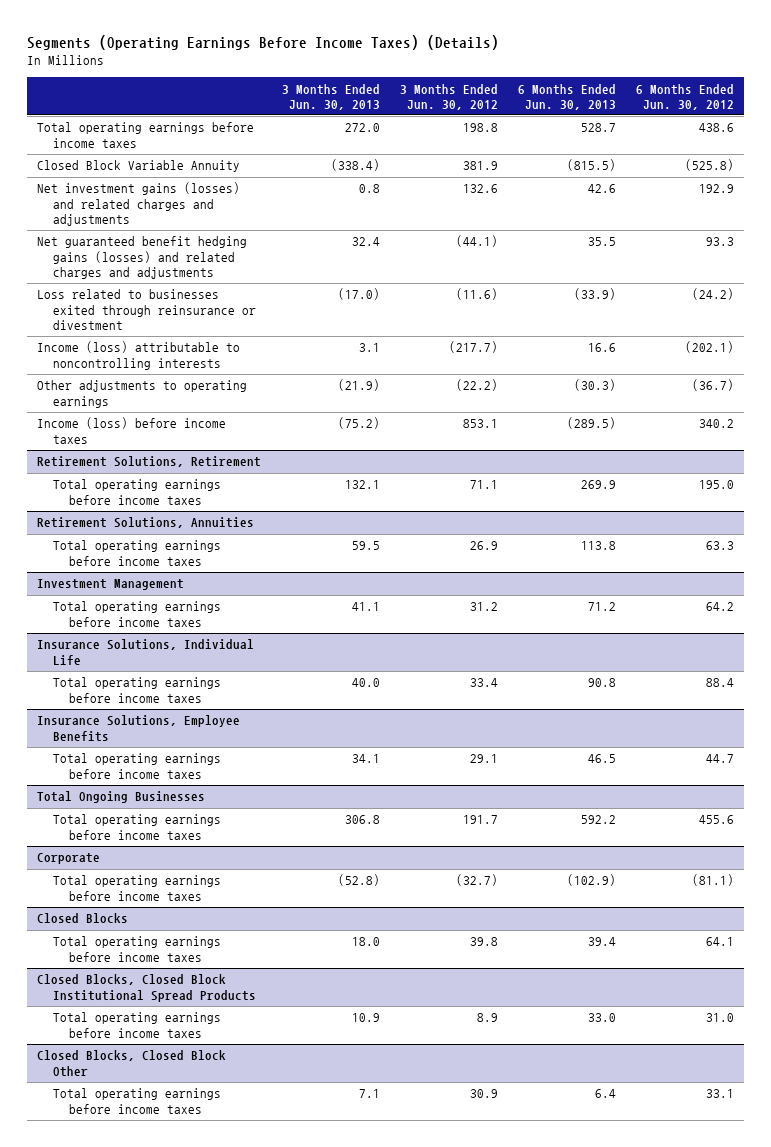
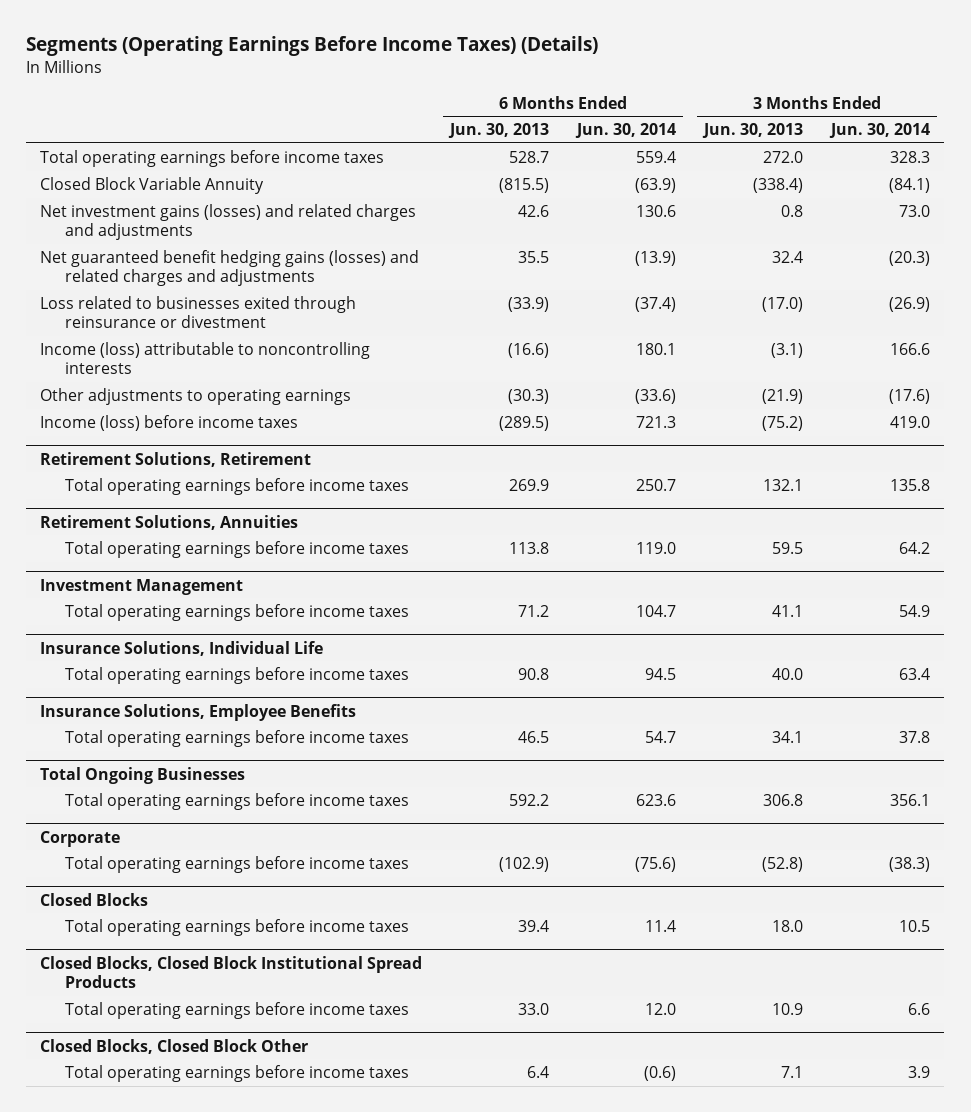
- | 3 Months Ended Jun. 30, 2013 | 3 Months Ended Jun. 30, 2012 | 6 Months Ended Jun. 30, 2013 | 6 Months Ended Jun. 30, 2012
+ | 6 Months Ended Jun. 30, 2013 | 6 Months Ended Jun. 30, 2014 | 3 Months Ended Jun. 30, 2013 | 3 Months Ended Jun. 30, 2014
- Income (loss) attributable to noncontrolling interests | 3.1 | (217.7) | 16.6 | (202.1)
+ Income (loss) attributable to noncontrolling interests | (16.6) | 180.1 | (3.1) | 166.6

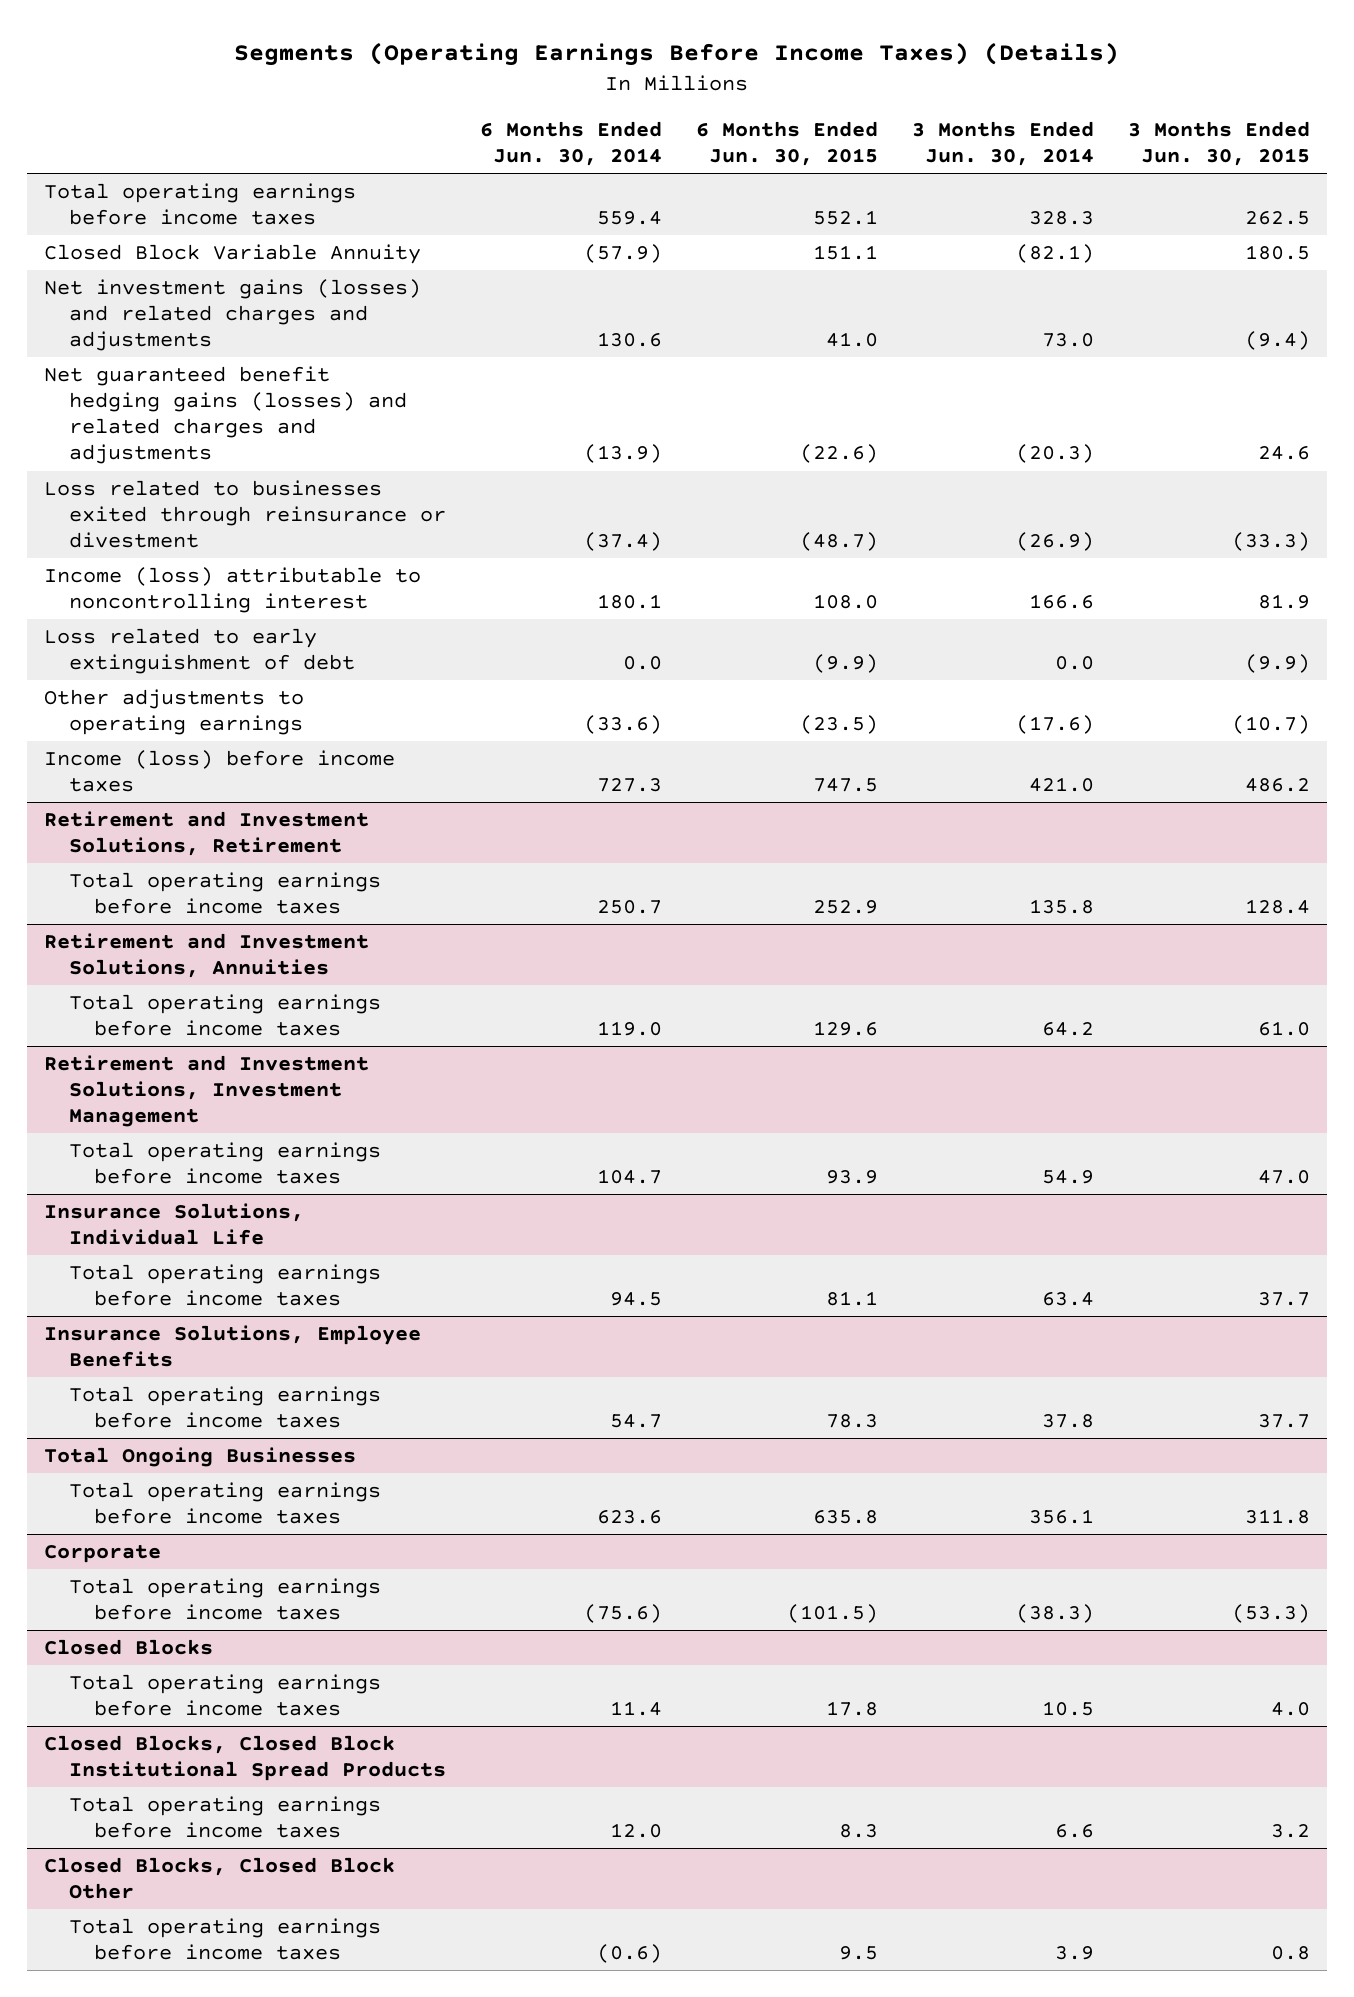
- | 6 Months Ended Jun. 30, 2013 | 6 Months Ended Jun. 30, 2014 | 3 Months Ended Jun. 30, 2013 | 3 Months Ended Jun. 30, 2014
+ | 6 Months Ended Jun. 30, 2014 | 6 Months Ended Jun. 30, 2015 | 3 Months Ended Jun. 30, 2014 | 3 Months Ended Jun. 30, 2015
- Closed Block Variable Annuity | (815.5) | (63.9) | (338.4) | (84.1)
+ Closed Block Variable Annuity | (57.9) | 151.1 | (82.1) | 180.5
- Income (loss) attributable to noncontrolling interests | (16.6) | 180.1 | (3.1) | 166.6
+ Income (loss) attributable to noncontrolling interest | 180.1 | 108.0 | 166.6 | 81.9
+ Loss related to early extinguishment of debt | 0.0 | (9.9) | 0.0 | (9.9)
- Income (loss) before income taxes | (289.5) | 721.3 | (75.2) | 419.0
- Retirement Solutions, Retirement
+ Income (loss) before income taxes | 727.3 | 747.5 | 421.0 | 486.2
+ Retirement and Investment Solutions, Retirement
- Retirement Solutions, Annuities
+ Retirement and Investment Solutions, Annuities
- Investment Management
+ Retirement and Investment Solutions, Investment Management

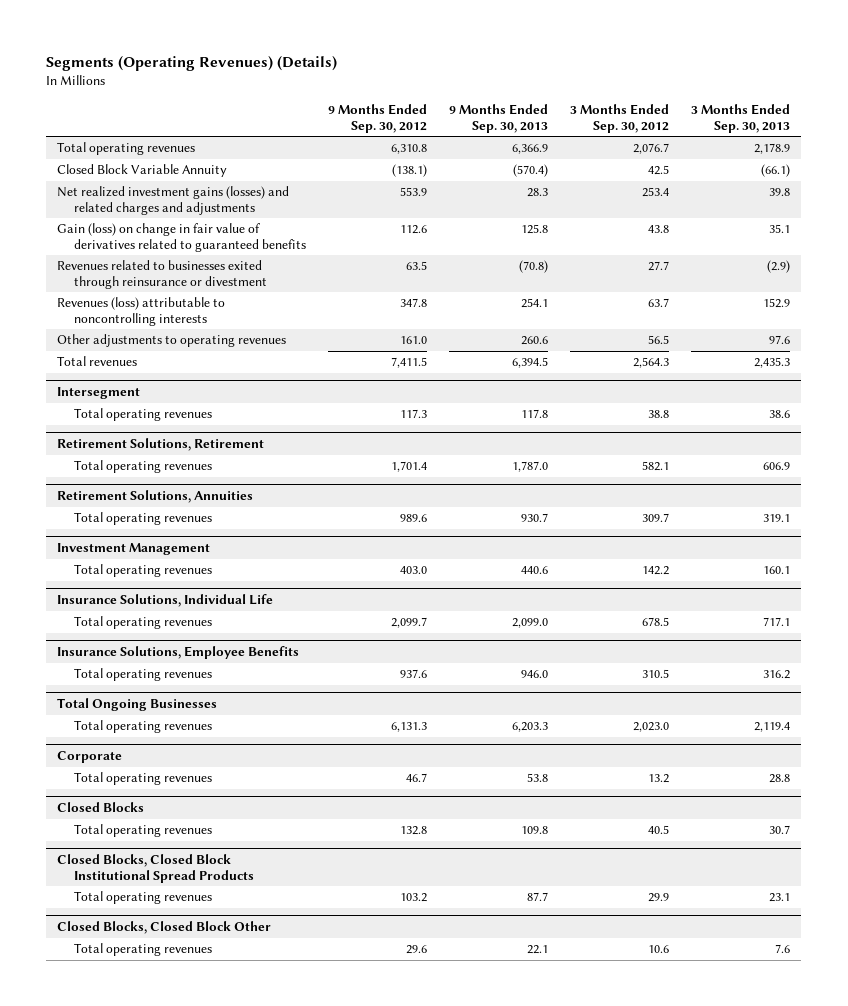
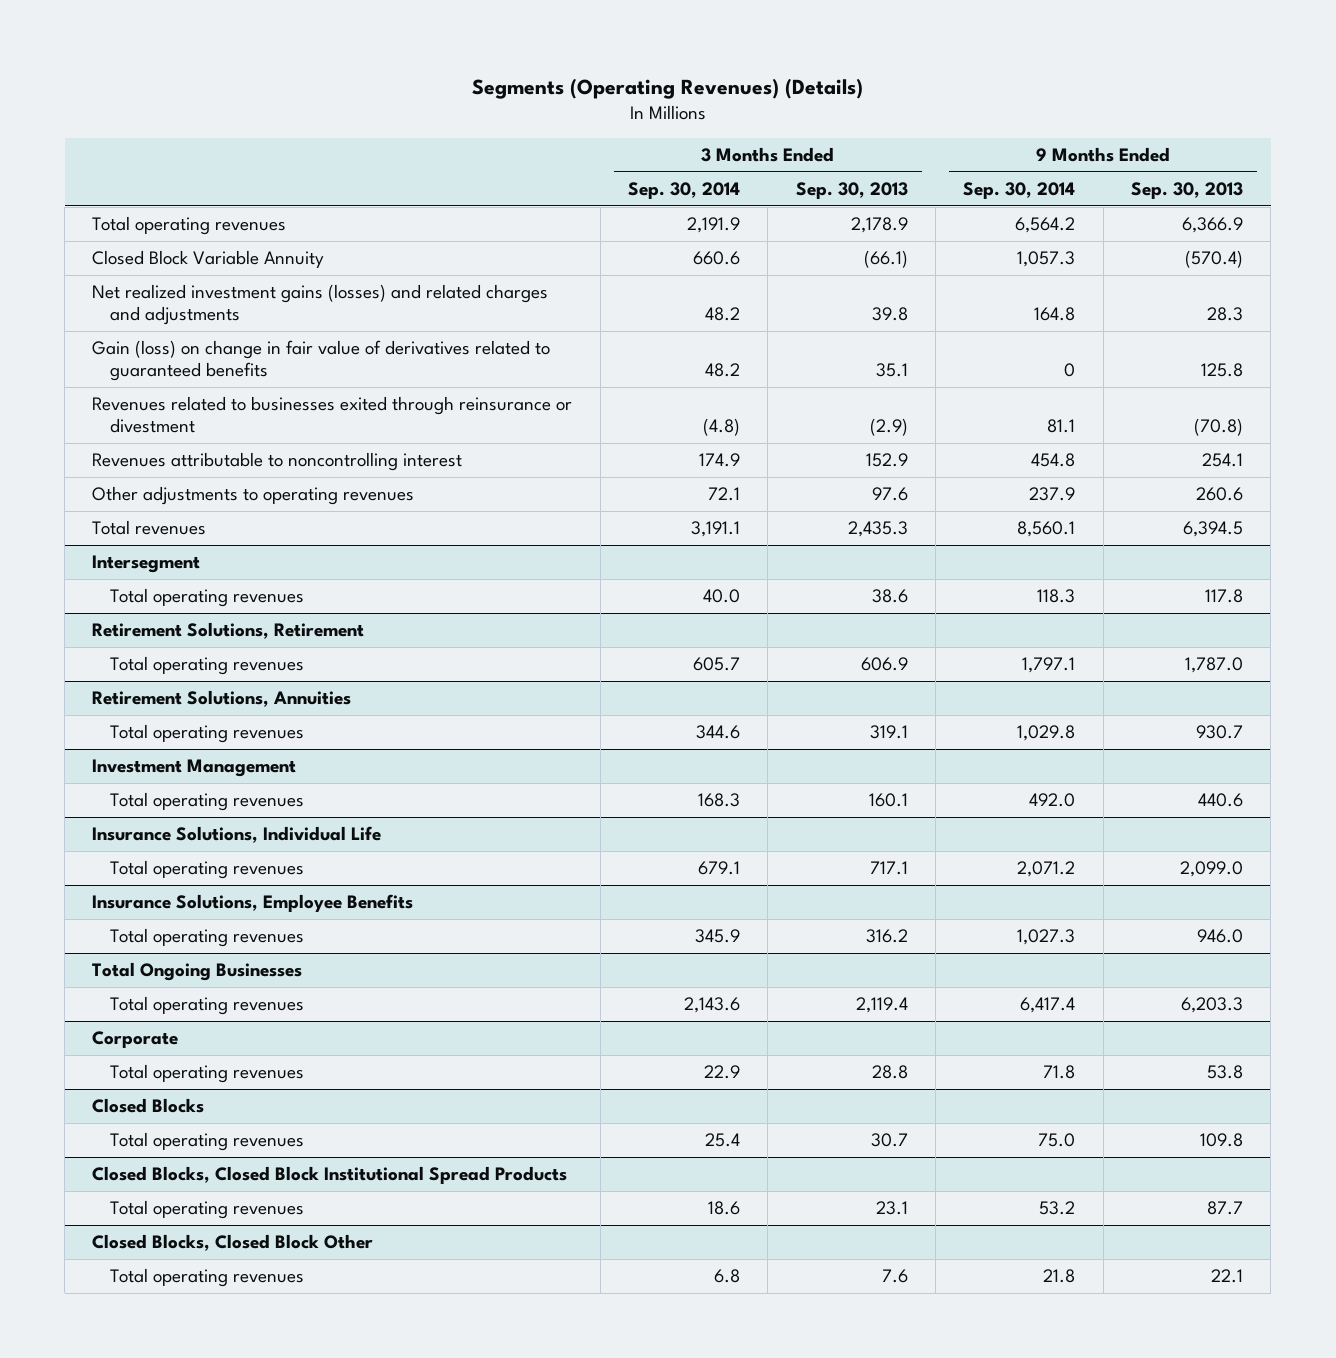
- | 9 Months Ended Sep. 30, 2012 | 9 Months Ended Sep. 30, 2013 | 3 Months Ended Sep. 30, 2012 | 3 Months Ended Sep. 30, 2013
+ | 3 Months Ended Sep. 30, 2014 | 3 Months Ended Sep. 30, 2013 | 9 Months Ended Sep. 30, 2014 | 9 Months Ended Sep. 30, 2013
- Revenues (loss) attributable to noncontrolling interests | 347.8 | 254.1 | 63.7 | 152.9
+ Revenues attributable to noncontrolling interest | 174.9 | 152.9 | 454.8 | 254.1

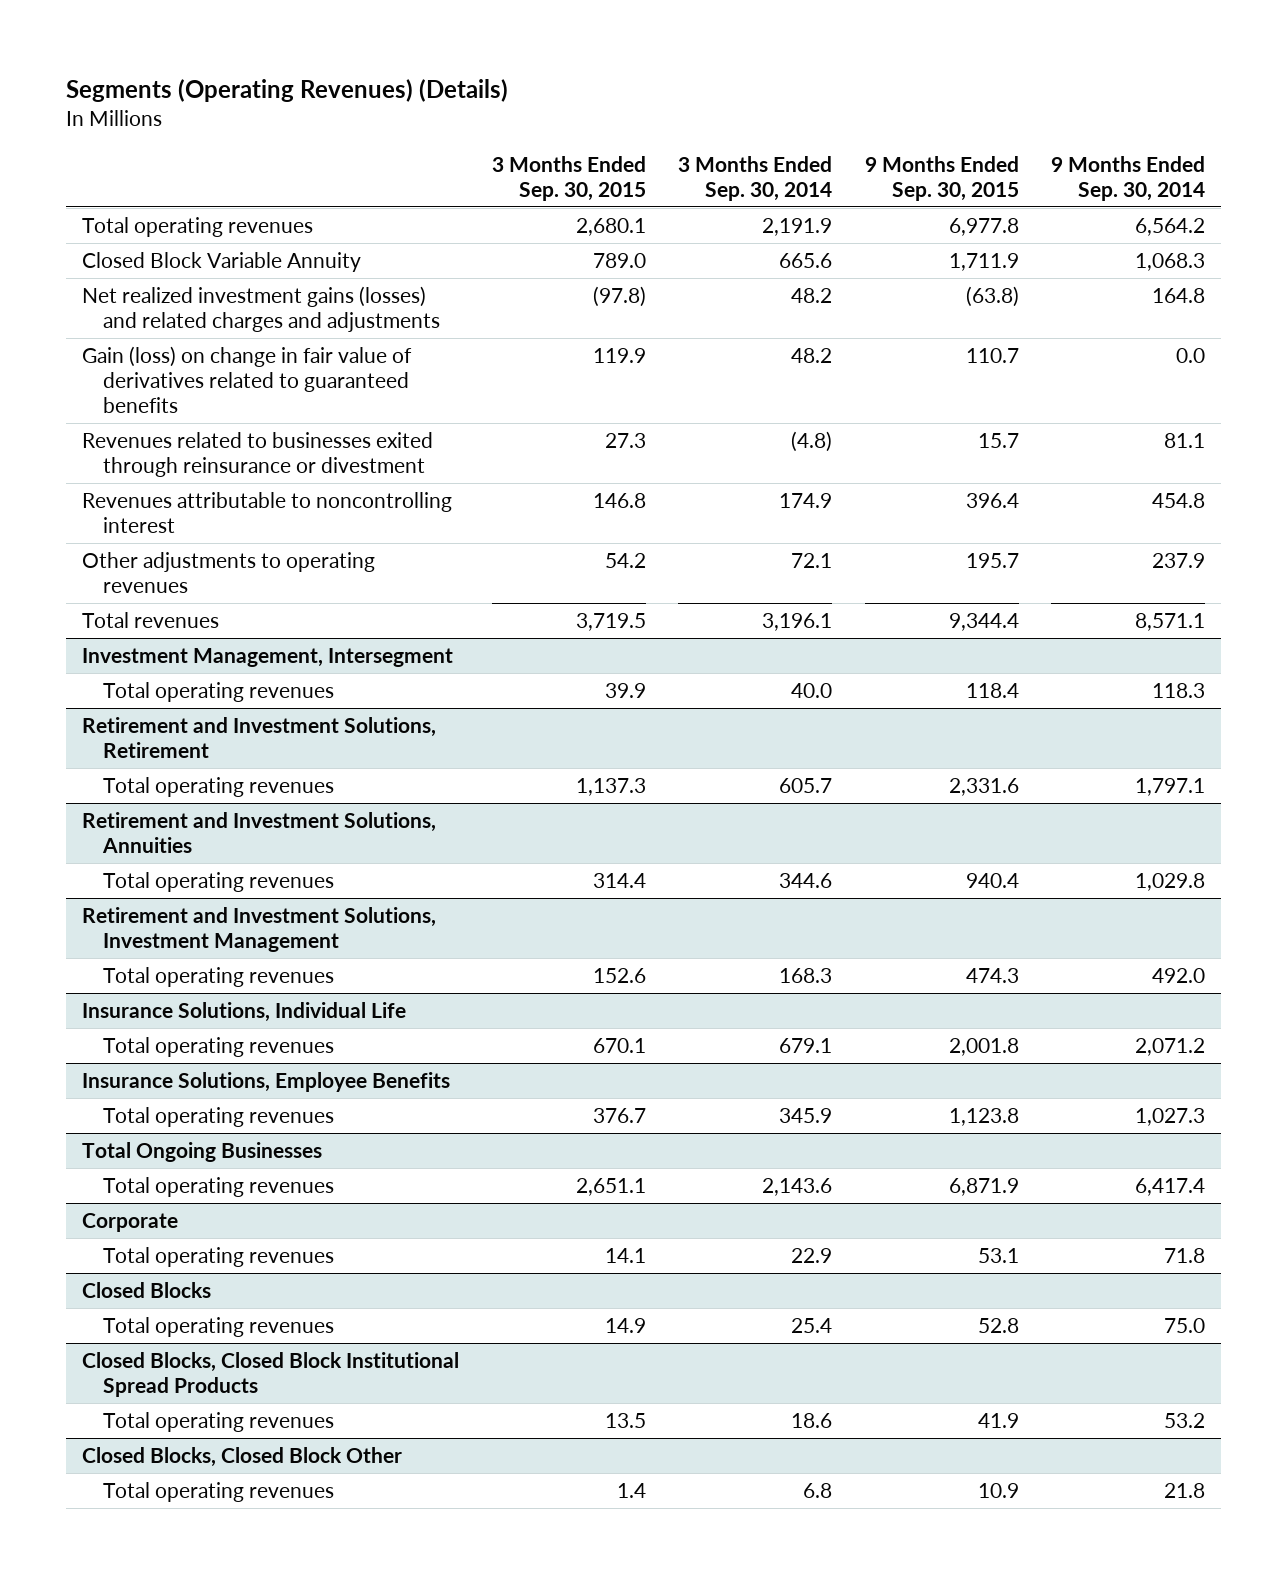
- | 3 Months Ended Sep. 30, 2014 | 3 Months Ended Sep. 30, 2013 | 9 Months Ended Sep. 30, 2014 | 9 Months Ended Sep. 30, 2013
+ | 3 Months Ended Sep. 30, 2015 | 3 Months Ended Sep. 30, 2014 | 9 Months Ended Sep. 30, 2015 | 9 Months Ended Sep. 30, 2014
- Closed Block Variable Annuity | 660.6 | (66.1) | 1,057.3 | (570.4)
+ Closed Block Variable Annuity | 789.0 | 665.6 | 1,711.9 | 1,068.3
- Gain (loss) on change in fair value of derivatives related to guaranteed benefits | 48.2 | 35.1 | 0 | 125.8
+ Gain (loss) on change in fair value of derivatives related to guaranteed benefits | 119.9 | 48.2 | 110.7 | 0.0
- Total revenues | 3,191.1 | 2,435.3 | 8,560.1 | 6,394.5
- Intersegment
+ Total revenues | 3,719.5 | 3,196.1 | 9,344.4 | 8,571.1
+ Investment Management, Intersegment
- Retirement Solutions, Retirement
+ Retirement and Investment Solutions, Retirement
- Retirement Solutions, Annuities
+ Retirement and Investment Solutions, Annuities
- Investment Management
+ Retirement and Investment Solutions, Investment Management

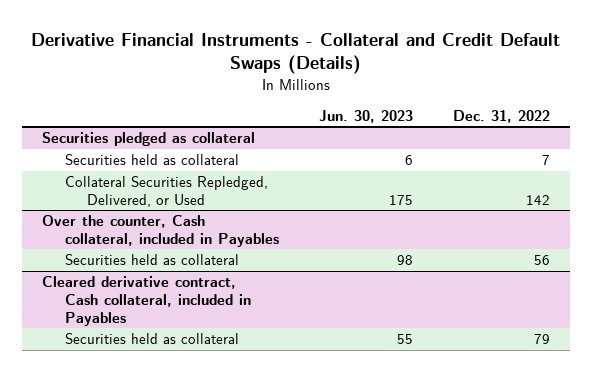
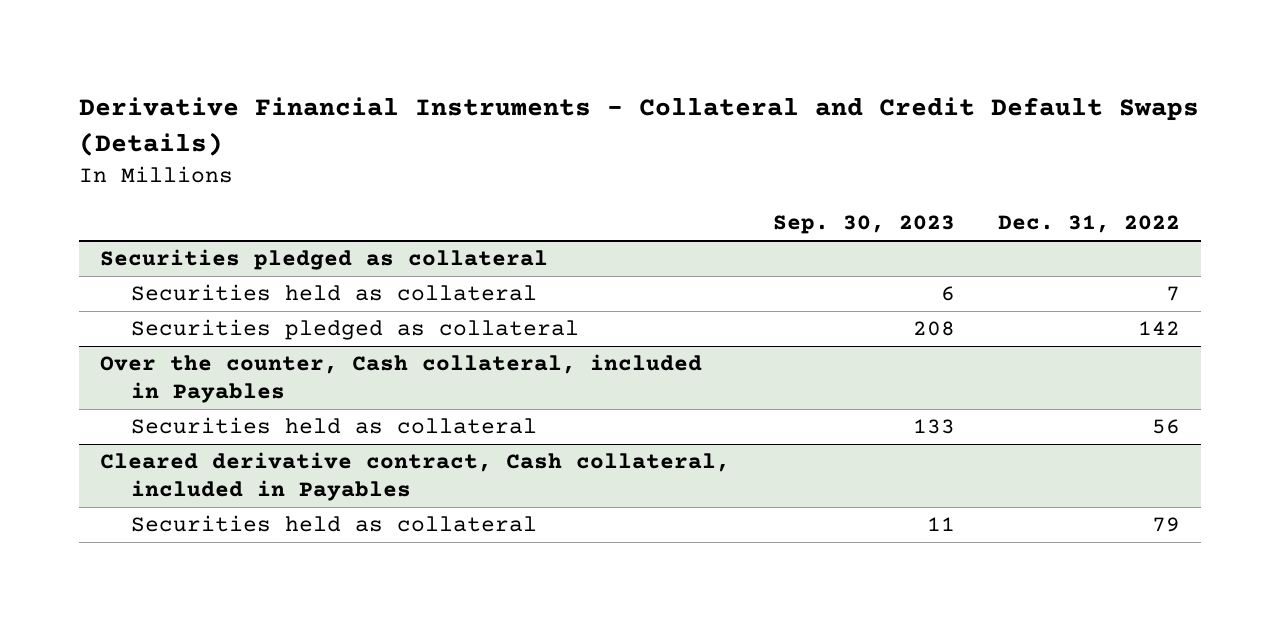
- | Jun. 30, 2023 | Dec. 31, 2022
+ | Sep. 30, 2023 | Dec. 31, 2022
@ Securities pledged as collateral
- Collateral Securities Repledged, Delivered, or Used | 175 | 142
+ Securities pledged as collateral | 208 | 142

